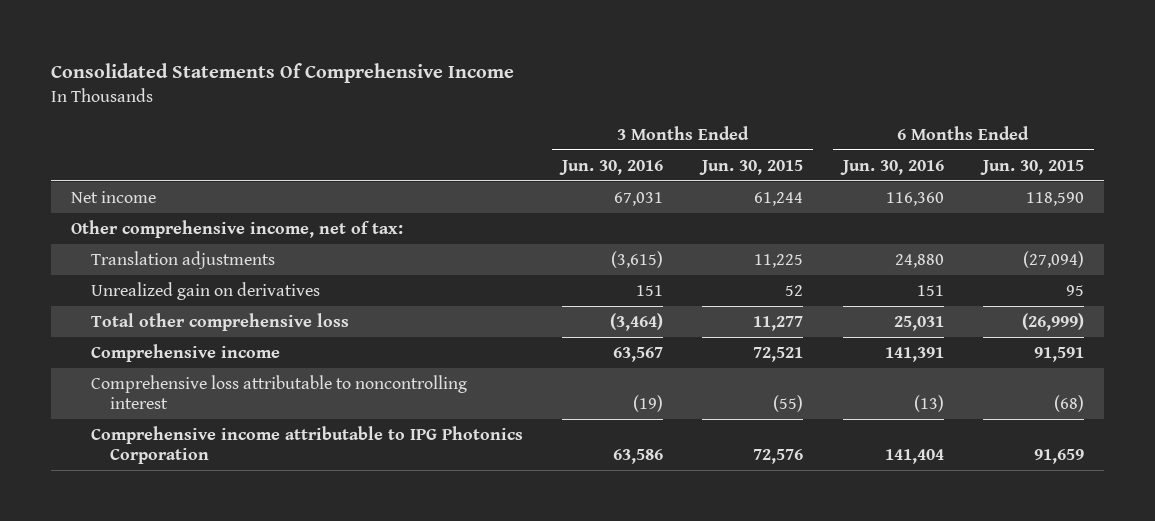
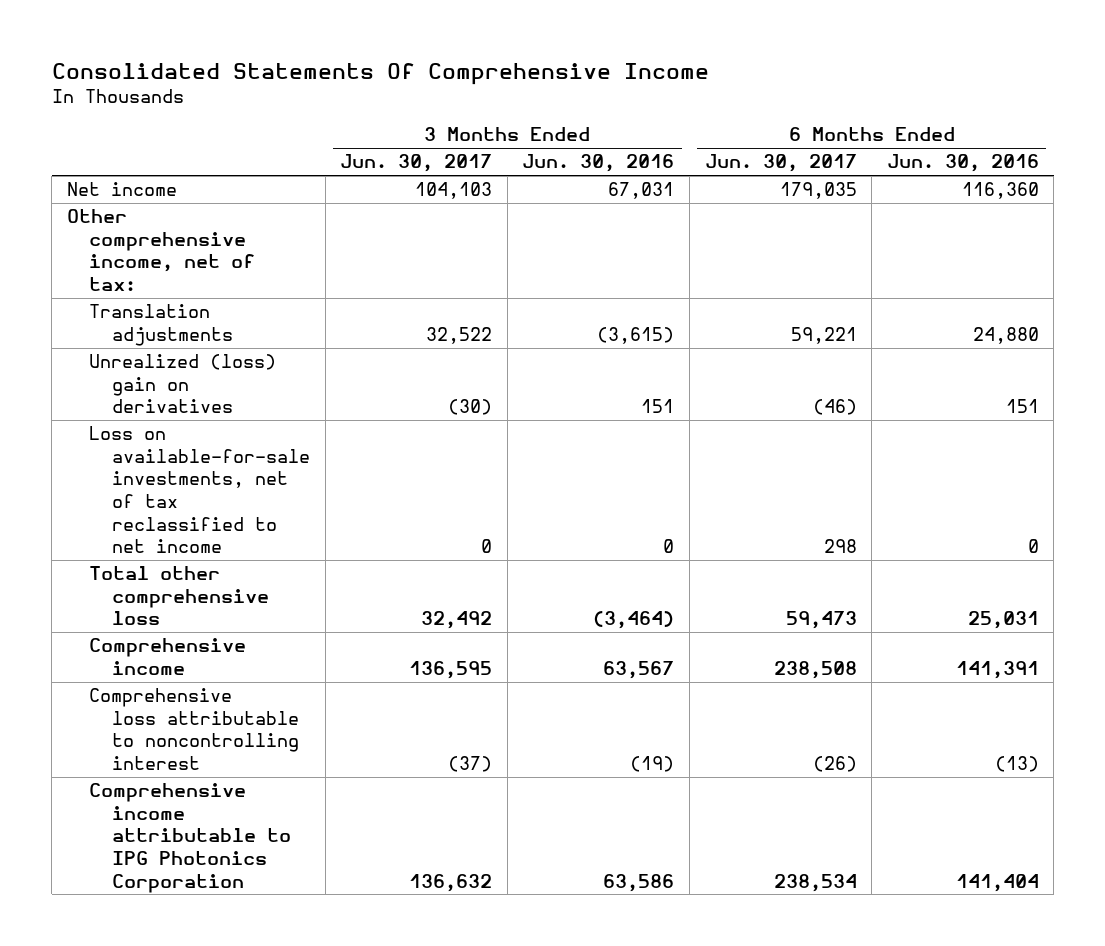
- | 3 Months Ended Jun. 30, 2016 | 3 Months Ended Jun. 30, 2015 | 6 Months Ended Jun. 30, 2016 | 6 Months Ended Jun. 30, 2015
+ | 3 Months Ended Jun. 30, 2017 | 3 Months Ended Jun. 30, 2016 | 6 Months Ended Jun. 30, 2017 | 6 Months Ended Jun. 30, 2016
- Unrealized gain on derivatives | 151 | 52 | 151 | 95
+ Unrealized (loss) gain on derivatives | (30) | 151 | (46) | 151
+ Loss on available-for-sale investments, net of tax reclassified to net income | 0 | 0 | 298 | 0

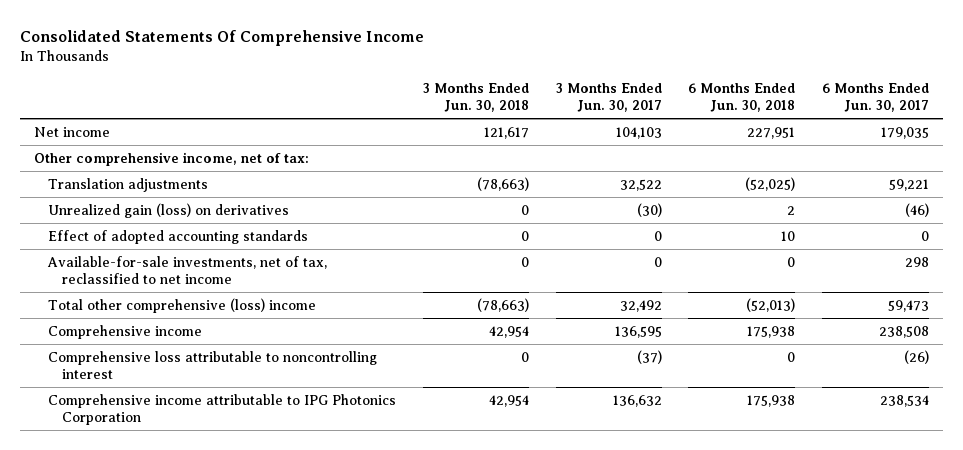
- | 3 Months Ended Jun. 30, 2017 | 3 Months Ended Jun. 30, 2016 | 6 Months Ended Jun. 30, 2017 | 6 Months Ended Jun. 30, 2016
+ | 3 Months Ended Jun. 30, 2018 | 3 Months Ended Jun. 30, 2017 | 6 Months Ended Jun. 30, 2018 | 6 Months Ended Jun. 30, 2017
- Unrealized (loss) gain on derivatives | (30) | 151 | (46) | 151
- Loss on available-for-sale investments, net of tax reclassified to net income | 0 | 0 | 298 | 0
- Total other comprehensive loss | 32,492 | (3,464) | 59,473 | 25,031
+ Unrealized gain (loss) on derivatives | 0 | (30) | 2 | (46)
+ Effect of adopted accounting standards | 0 | 0 | 10 | 0
+ Available-for-sale investments, net of tax, reclassified to net income | 0 | 0 | 0 | 298
+ Total other comprehensive (loss) income | (78,663) | 32,492 | (52,013) | 59,473

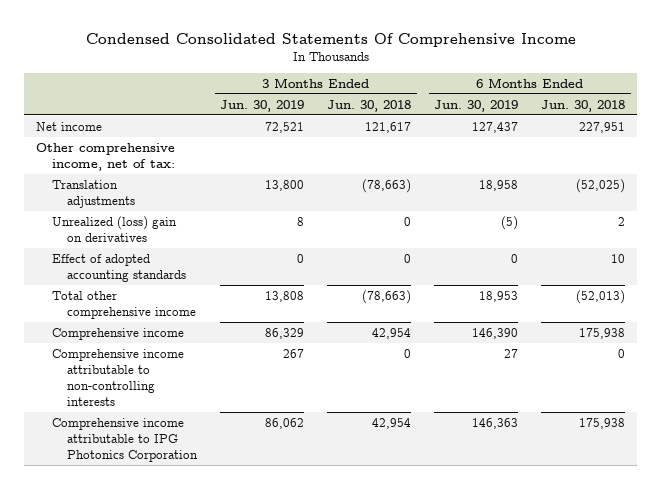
- Consolidated Statements Of Comprehensive Income
+ Condensed Consolidated Statements Of Comprehensive Income
- | 3 Months Ended Jun. 30, 2018 | 3 Months Ended Jun. 30, 2017 | 6 Months Ended Jun. 30, 2018 | 6 Months Ended Jun. 30, 2017
+ | 3 Months Ended Jun. 30, 2019 | 3 Months Ended Jun. 30, 2018 | 6 Months Ended Jun. 30, 2019 | 6 Months Ended Jun. 30, 2018
- Unrealized gain (loss) on derivatives | 0 | (30) | 2 | (46)
+ Unrealized (loss) gain on derivatives | 8 | 0 | (5) | 2
- Available-for-sale investments, net of tax, reclassified to net income | 0 | 0 | 0 | 298
- Total other comprehensive (loss) income | (78,663) | 32,492 | (52,013) | 59,473
+ Total other comprehensive income | 13,808 | (78,663) | 18,953 | (52,013)
- Comprehensive loss attributable to noncontrolling interest | 0 | (37) | 0 | (26)
+ Comprehensive income attributable to non-controlling interests | 267 | 0 | 27 | 0

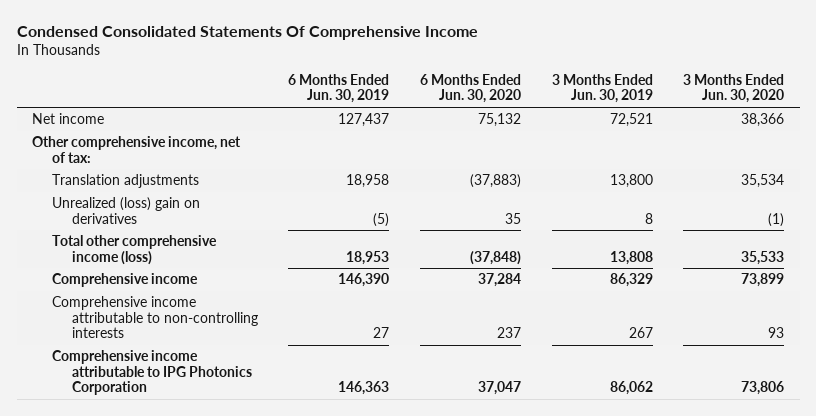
- | 3 Months Ended Jun. 30, 2019 | 3 Months Ended Jun. 30, 2018 | 6 Months Ended Jun. 30, 2019 | 6 Months Ended Jun. 30, 2018
+ | 6 Months Ended Jun. 30, 2019 | 6 Months Ended Jun. 30, 2020 | 3 Months Ended Jun. 30, 2019 | 3 Months Ended Jun. 30, 2020
- Effect of adopted accounting standards | 0 | 0 | 0 | 10
- Total other comprehensive income | 13,808 | (78,663) | 18,953 | (52,013)
+ Total other comprehensive income (loss) | 18,953 | (37,848) | 13,808 | 35,533

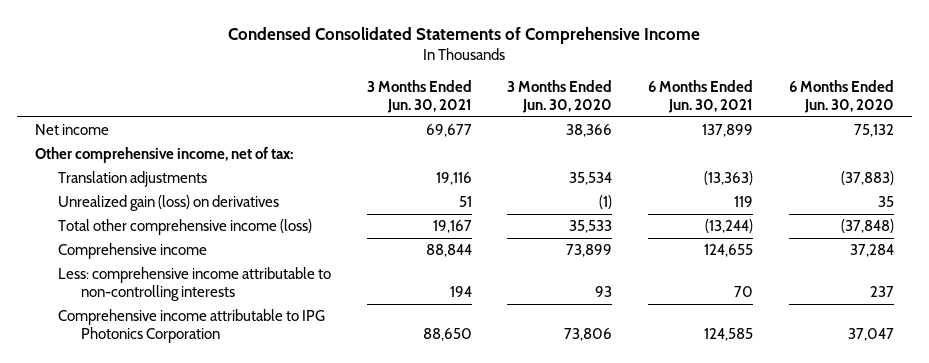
- Condensed Consolidated Statements Of Comprehensive Income
+ Condensed Consolidated Statements of Comprehensive Income
- | 6 Months Ended Jun. 30, 2019 | 6 Months Ended Jun. 30, 2020 | 3 Months Ended Jun. 30, 2019 | 3 Months Ended Jun. 30, 2020
+ | 3 Months Ended Jun. 30, 2021 | 3 Months Ended Jun. 30, 2020 | 6 Months Ended Jun. 30, 2021 | 6 Months Ended Jun. 30, 2020
- Unrealized (loss) gain on derivatives | (5) | 35 | 8 | (1)
+ Unrealized gain (loss) on derivatives | 51 | (1) | 119 | 35
- Comprehensive income attributable to non-controlling interests | 27 | 237 | 267 | 93
+ Less: comprehensive income attributable to non-controlling interests | 194 | 93 | 70 | 237

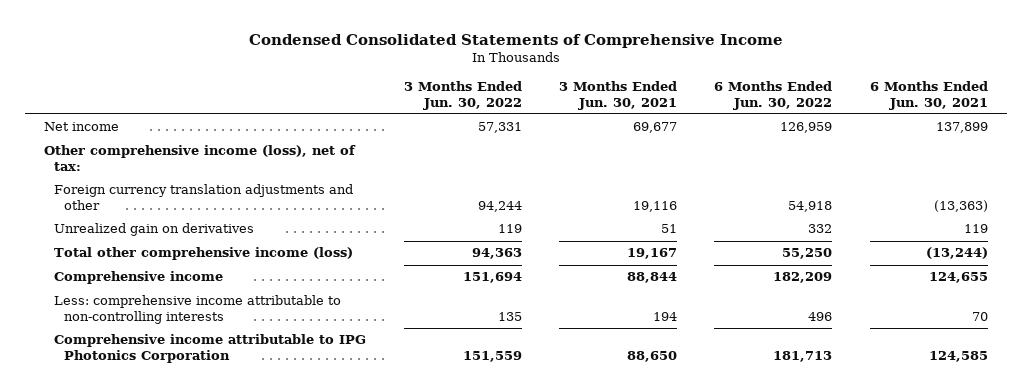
- | 3 Months Ended Jun. 30, 2021 | 3 Months Ended Jun. 30, 2020 | 6 Months Ended Jun. 30, 2021 | 6 Months Ended Jun. 30, 2020
+ | 3 Months Ended Jun. 30, 2022 | 3 Months Ended Jun. 30, 2021 | 6 Months Ended Jun. 30, 2022 | 6 Months Ended Jun. 30, 2021
- Other comprehensive income, net of tax:
- Translation adjustments | 19,116 | 35,534 | (13,363) | (37,883)
- Unrealized gain (loss) on derivatives | 51 | (1) | 119 | 35
+ Other comprehensive income (loss), net of tax:
+ Foreign currency translation adjustments and other | 94,244 | 19,116 | 54,918 | (13,363)
+ Unrealized gain on derivatives | 119 | 51 | 332 | 119

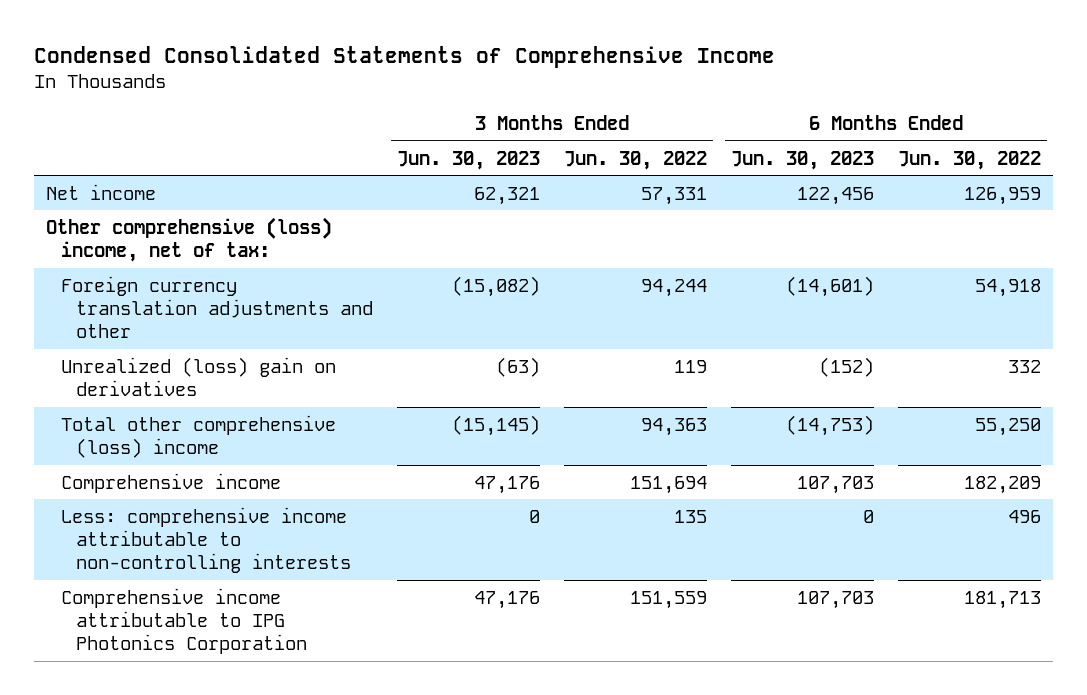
- | 3 Months Ended Jun. 30, 2022 | 3 Months Ended Jun. 30, 2021 | 6 Months Ended Jun. 30, 2022 | 6 Months Ended Jun. 30, 2021
+ | 3 Months Ended Jun. 30, 2023 | 3 Months Ended Jun. 30, 2022 | 6 Months Ended Jun. 30, 2023 | 6 Months Ended Jun. 30, 2022
- Other comprehensive income (loss), net of tax:
+ Other comprehensive (loss) income, net of tax:
- Unrealized gain on derivatives | 119 | 51 | 332 | 119
- Total other comprehensive income (loss) | 94,363 | 19,167 | 55,250 | (13,244)
+ Unrealized (loss) gain on derivatives | (63) | 119 | (152) | 332
+ Total other comprehensive (loss) income | (15,145) | 94,363 | (14,753) | 55,250

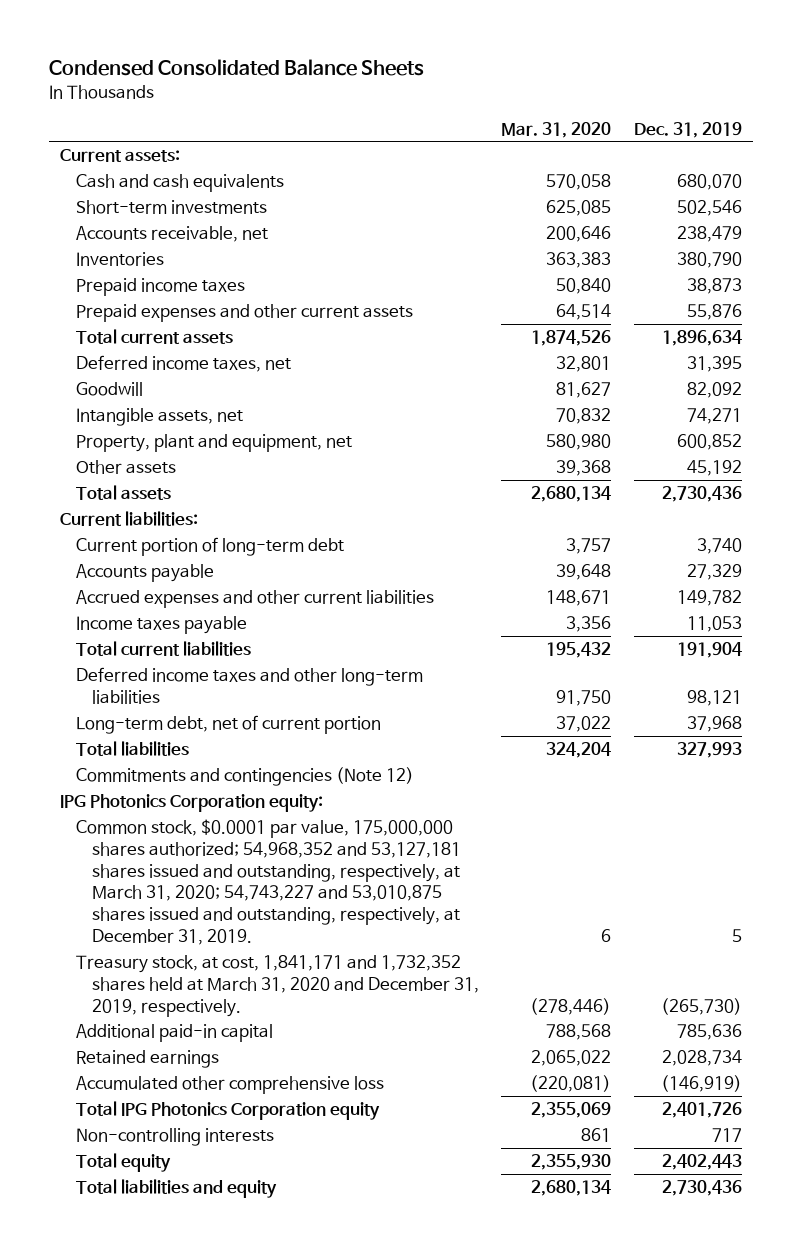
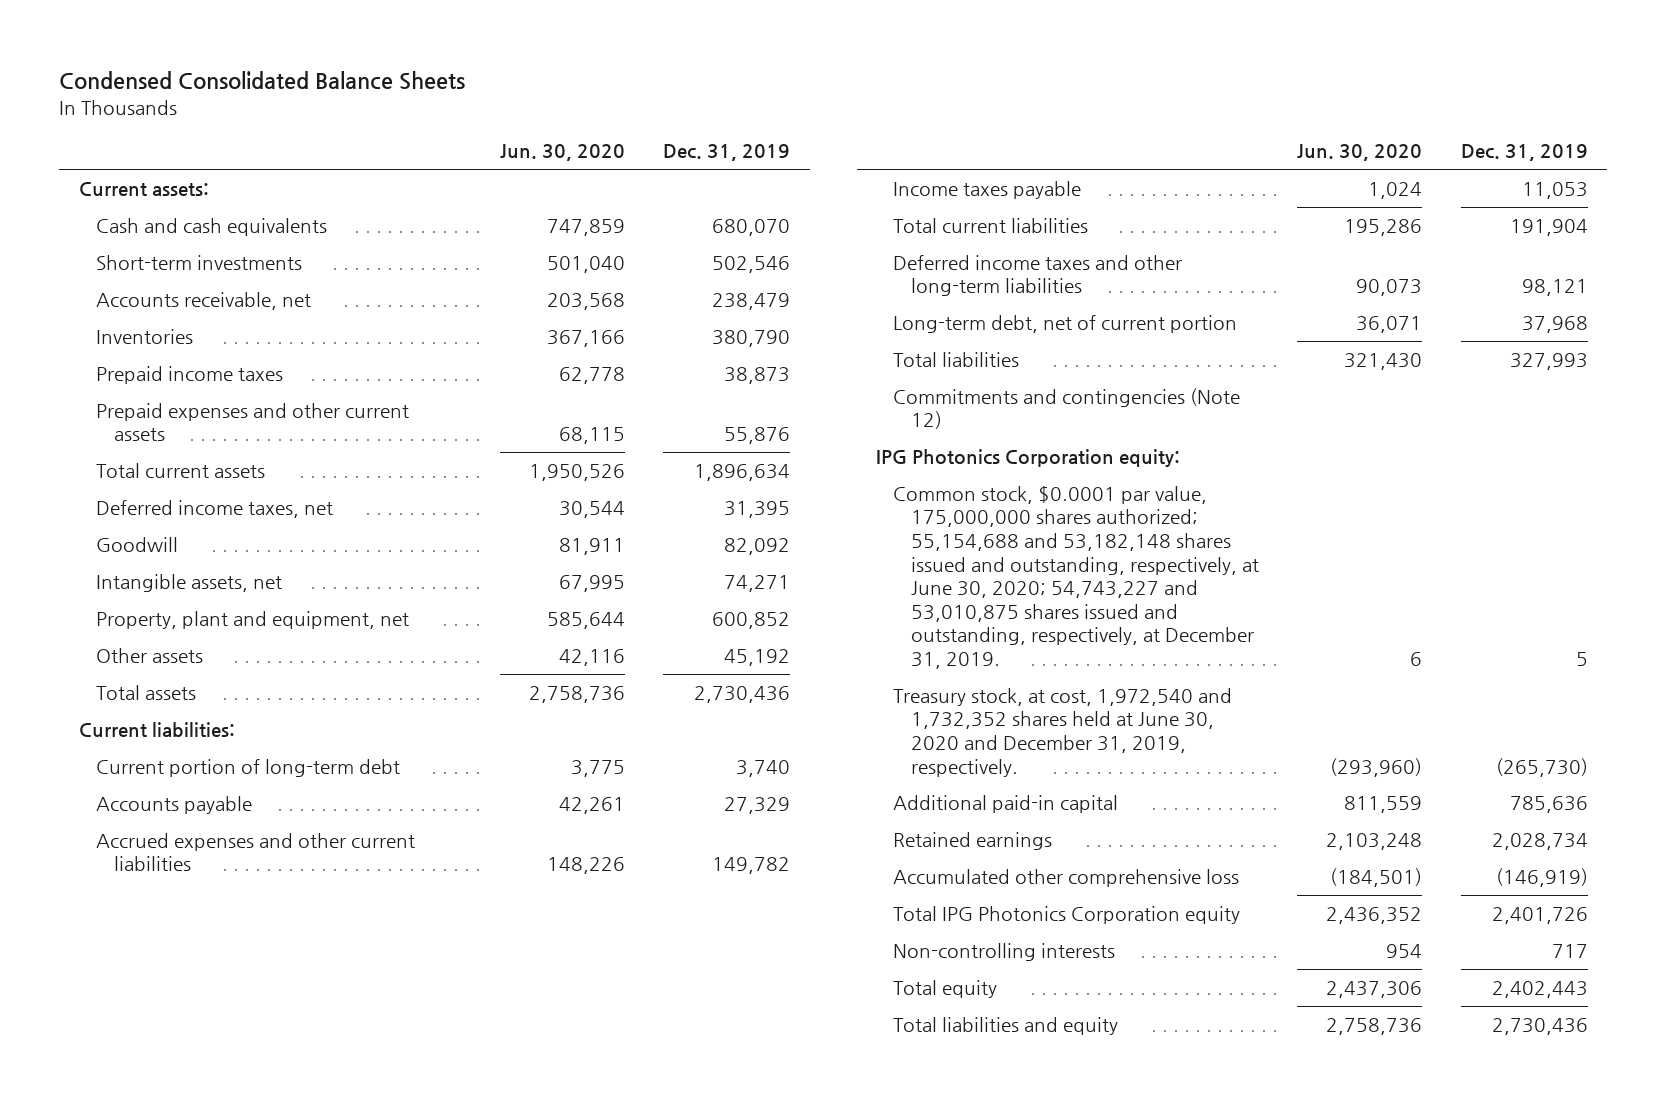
- | Mar. 31, 2020 | Dec. 31, 2019
+ | Jun. 30, 2020 | Dec. 31, 2019
- Common stock, $0.0001 par value, 175,000,000 shares authorized; 54,968,352 and 53,127,181 shares issued and outstanding, respectively, at March 31, 2020; 54,743,227 and 53,010,875 shares issued and outstanding, respectively, at December 31, 2019. | 6 | 5
- Treasury stock, at cost, 1,841,171 and 1,732,352 shares held at March 31, 2020 and December 31, 2019, respectively. | (278,446) | (265,730)
+ Common stock, $0.0001 par value, 175,000,000 shares authorized; 55,154,688 and 53,182,148 shares issued and outstanding, respectively, at June 30, 2020; 54,743,227 and 53,010,875 shares issued and outstanding, respectively, at December 31, 2019. | 6 | 5
+ Treasury stock, at cost, 1,972,540 and 1,732,352 shares held at June 30, 2020 and December 31, 2019, respectively. | (293,960) | (265,730)

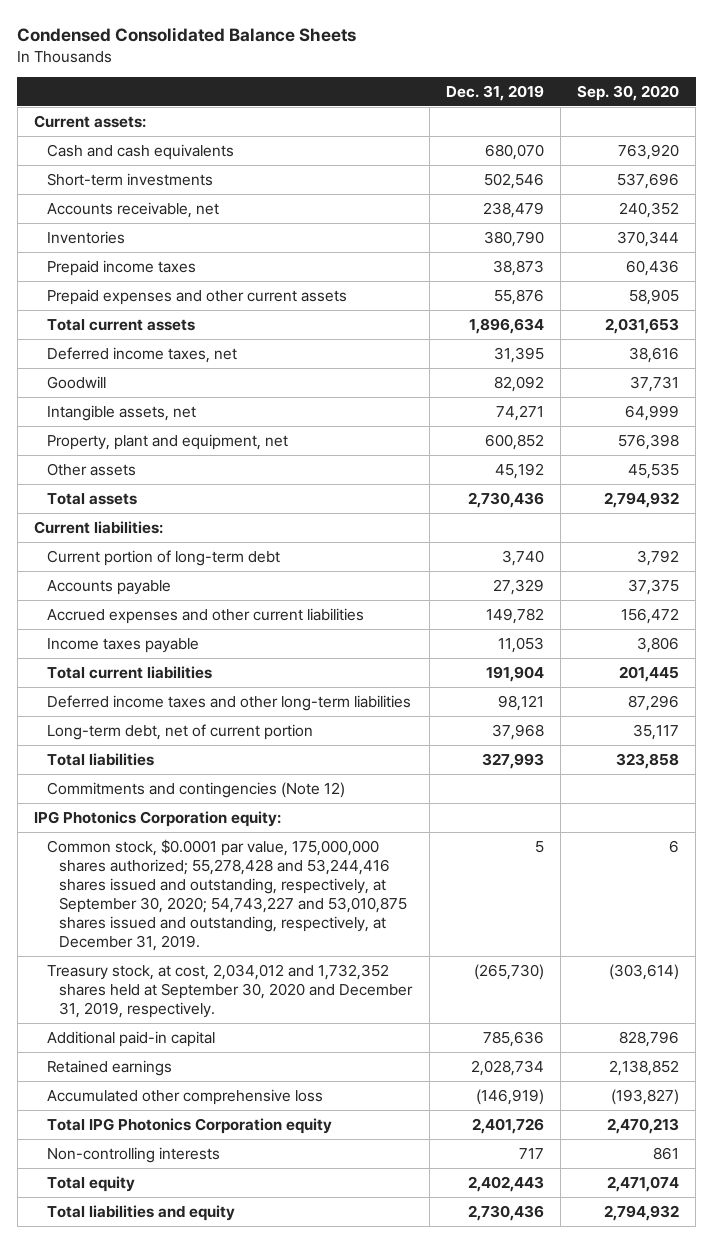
- | Jun. 30, 2020 | Dec. 31, 2019
+ | Dec. 31, 2019 | Sep. 30, 2020
- Common stock, $0.0001 par value, 175,000,000 shares authorized; 55,154,688 and 53,182,148 shares issued and outstanding, respectively, at June 30, 2020; 54,743,227 and 53,010,875 shares issued and outstanding, respectively, at December 31, 2019. | 6 | 5
- Treasury stock, at cost, 1,972,540 and 1,732,352 shares held at June 30, 2020 and December 31, 2019, respectively. | (293,960) | (265,730)
+ Common stock, $0.0001 par value, 175,000,000 shares authorized; 55,278,428 and 53,244,416 shares issued and outstanding, respectively, at September 30, 2020; 54,743,227 and 53,010,875 shares issued and outstanding, respectively, at December 31, 2019. | 5 | 6
+ Treasury stock, at cost, 2,034,012 and 1,732,352 shares held at September 30, 2020 and December 31, 2019, respectively. | (265,730) | (303,614)

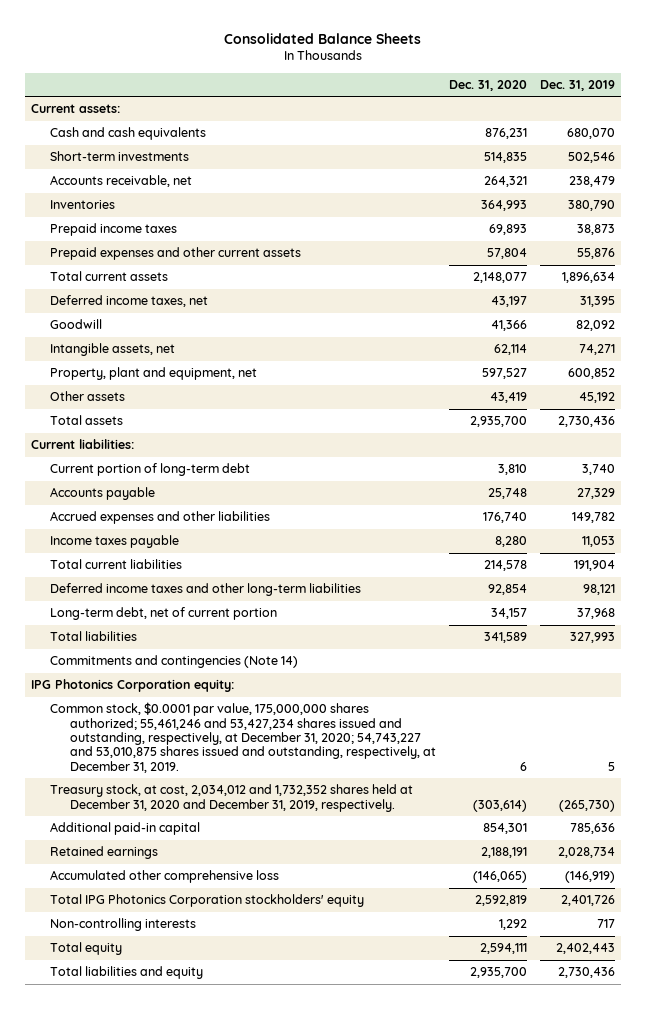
- Condensed Consolidated Balance Sheets
+ Consolidated Balance Sheets
- | Dec. 31, 2019 | Sep. 30, 2020
+ | Dec. 31, 2020 | Dec. 31, 2019
- Accrued expenses and other current liabilities | 149,782 | 156,472
+ Accrued expenses and other liabilities | 176,740 | 149,782
- Commitments and contingencies (Note 12)
+ Commitments and contingencies (Note 14)
- Common stock, $0.0001 par value, 175,000,000 shares authorized; 55,278,428 and 53,244,416 shares issued and outstanding, respectively, at September 30, 2020; 54,743,227 and 53,010,875 shares issued and outstanding, respectively, at December 31, 2019. | 5 | 6
- Treasury stock, at cost, 2,034,012 and 1,732,352 shares held at September 30, 2020 and December 31, 2019, respectively. | (265,730) | (303,614)
+ Common stock, $0.0001 par value, 175,000,000 shares authorized; 55,461,246 and 53,427,234 shares issued and outstanding, respectively, at December 31, 2020; 54,743,227 and 53,010,875 shares issued and outstanding, respectively, at December 31, 2019. | 6 | 5
+ Treasury stock, at cost, 2,034,012 and 1,732,352 shares held at December 31, 2020 and December 31, 2019, respectively. | (303,614) | (265,730)
- Total IPG Photonics Corporation equity | 2,401,726 | 2,470,213
+ Total IPG Photonics Corporation stockholders' equity | 2,592,819 | 2,401,726

